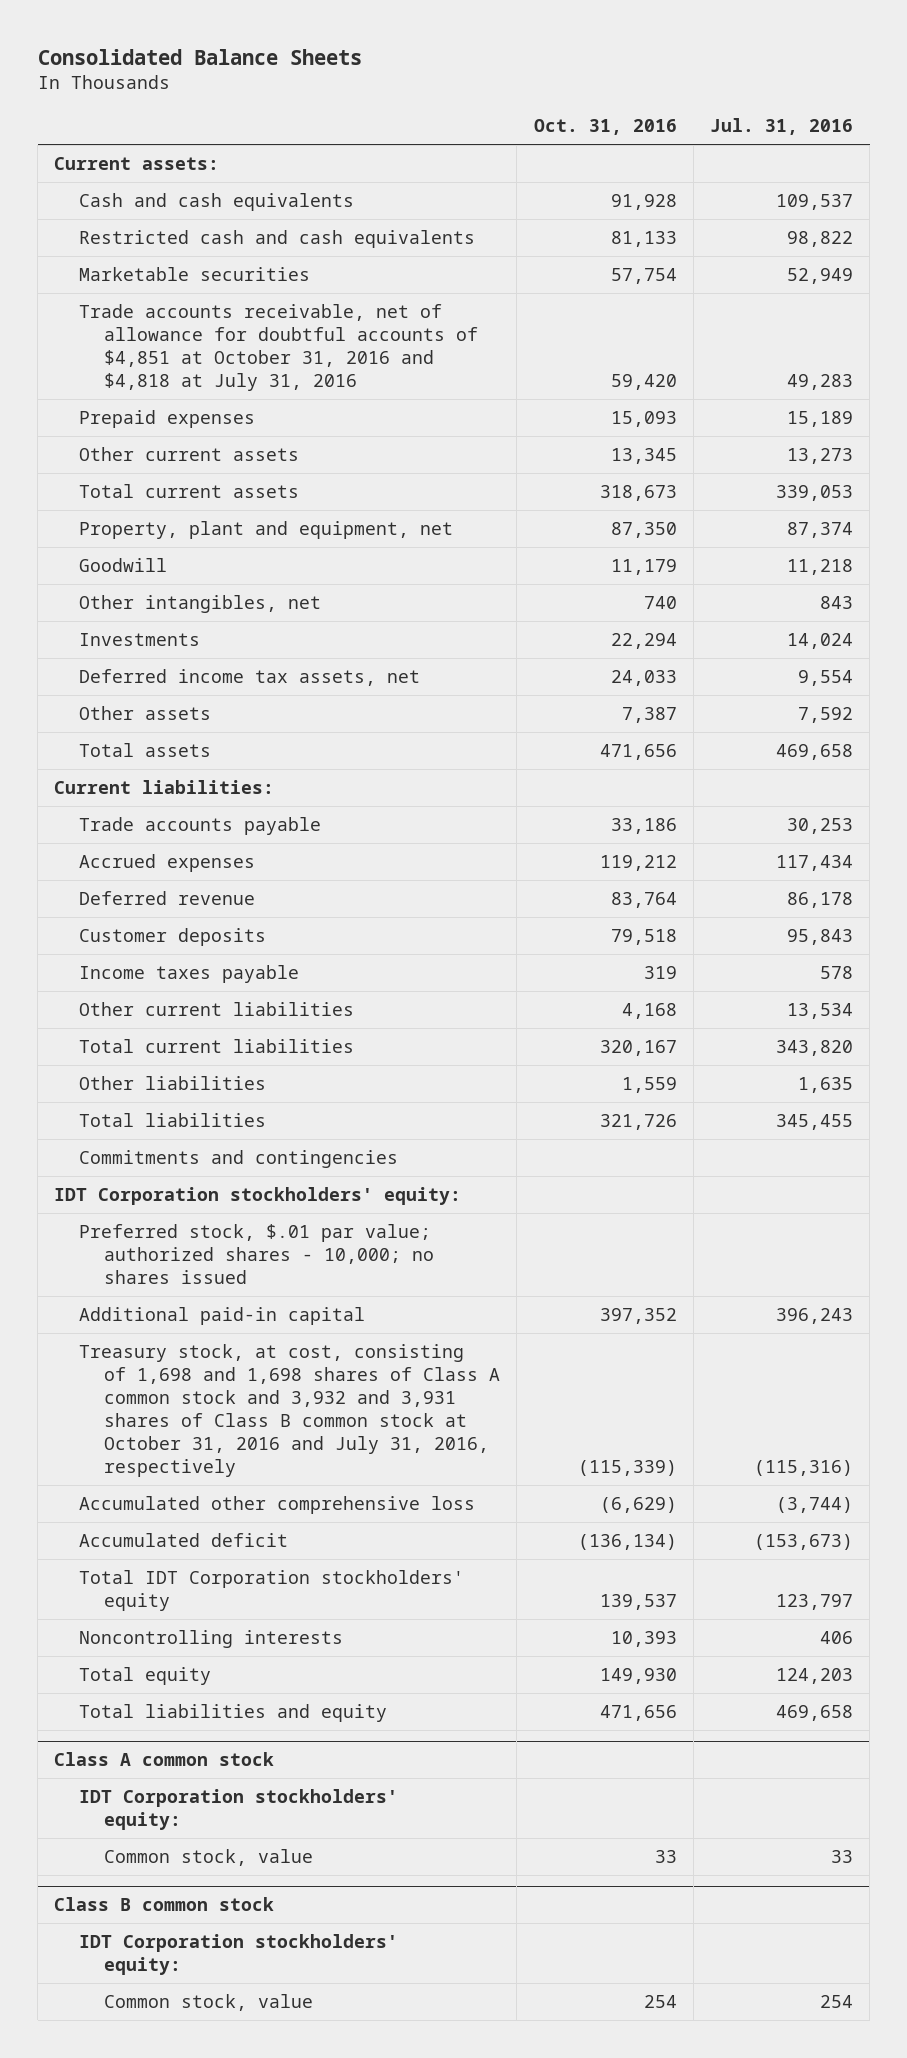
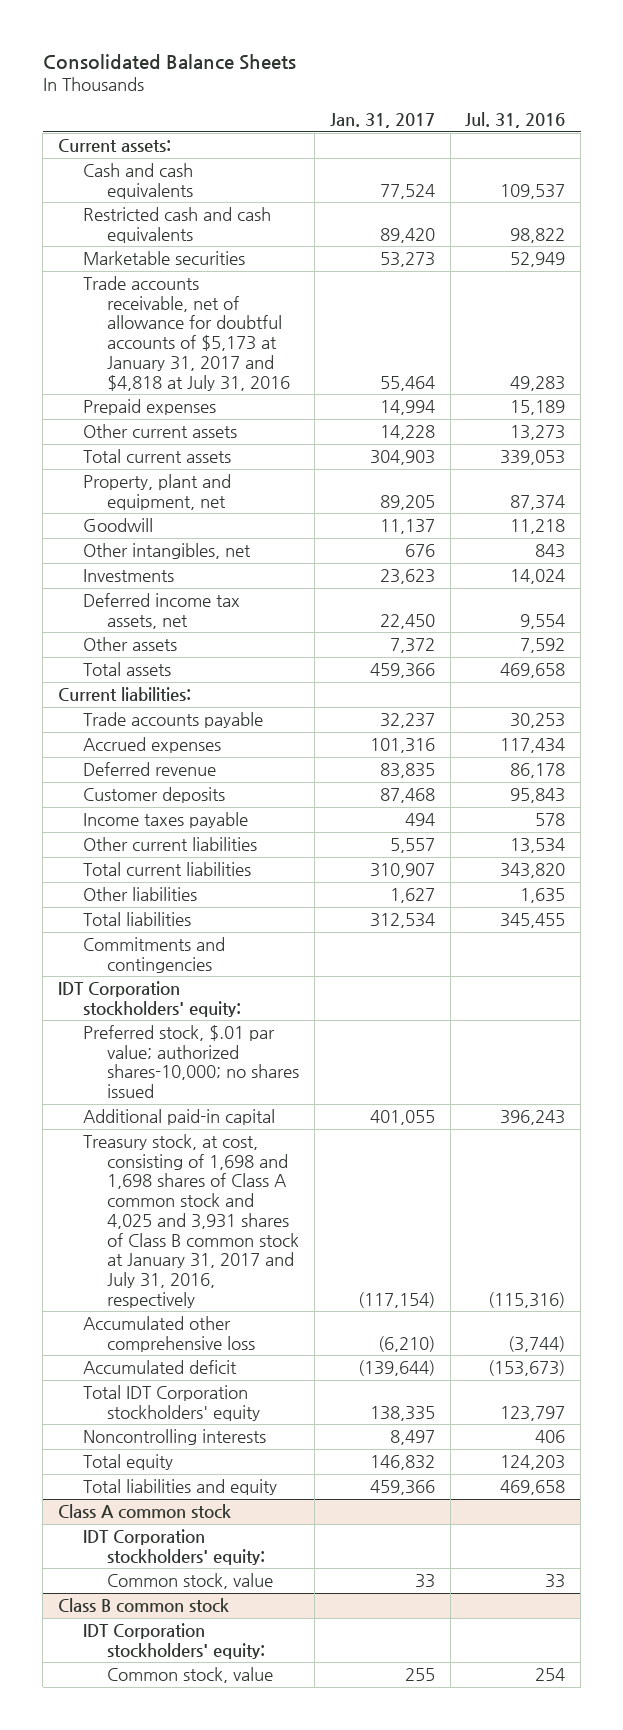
- | Oct. 31, 2016 | Jul. 31, 2016
+ | Jan. 31, 2017 | Jul. 31, 2016
- Trade accounts receivable, net of allowance for doubtful accounts of $4,851 at October 31, 2016 and $4,818 at July 31, 2016 | 59,420 | 49,283
+ Trade accounts receivable, net of allowance for doubtful accounts of $5,173 at January 31, 2017 and $4,818 at July 31, 2016 | 55,464 | 49,283
- Preferred stock, $.01 par value; authorized shares - 10,000; no shares issued
+ Preferred stock, $.01 par value; authorized shares-10,000; no shares issued
- Treasury stock, at cost, consisting of 1,698 and 1,698 shares of Class A common stock and 3,932 and 3,931 shares of Class B common stock at October 31, 2016 and July 31, 2016, respectively | (115,339) | (115,316)
+ Treasury stock, at cost, consisting of 1,698 and 1,698 shares of Class A common stock and 4,025 and 3,931 shares of Class B common stock at January 31, 2017 and July 31, 2016, respectively | (117,154) | (115,316)

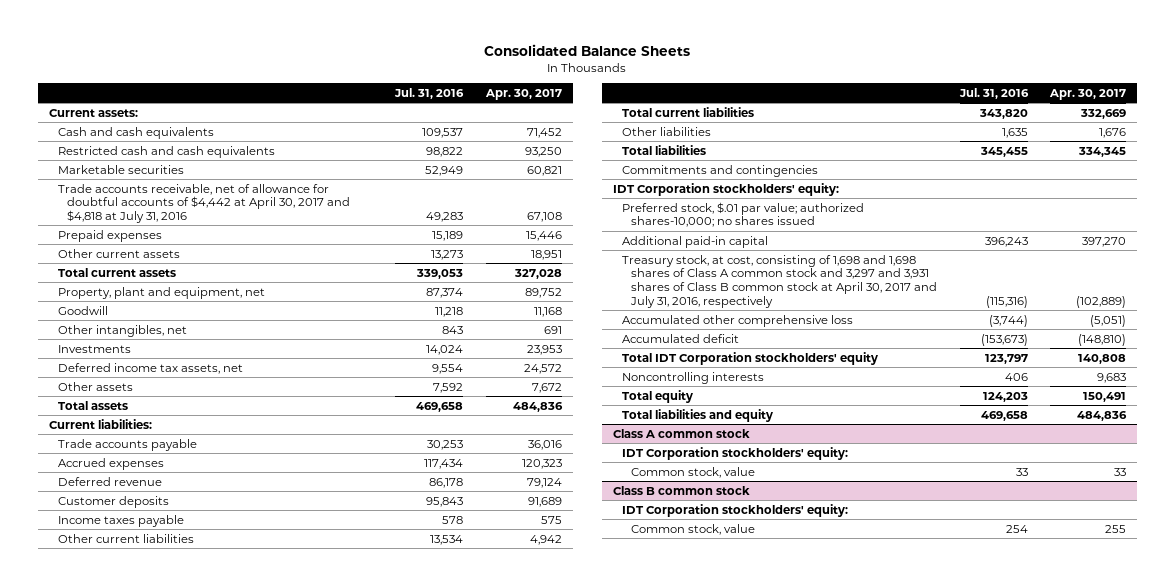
- | Jan. 31, 2017 | Jul. 31, 2016
+ | Jul. 31, 2016 | Apr. 30, 2017
- Trade accounts receivable, net of allowance for doubtful accounts of $5,173 at January 31, 2017 and $4,818 at July 31, 2016 | 55,464 | 49,283
+ Trade accounts receivable, net of allowance for doubtful accounts of $4,442 at April 30, 2017 and $4,818 at July 31, 2016 | 49,283 | 67,108
- Treasury stock, at cost, consisting of 1,698 and 1,698 shares of Class A common stock and 4,025 and 3,931 shares of Class B common stock at January 31, 2017 and July 31, 2016, respectively | (117,154) | (115,316)
+ Treasury stock, at cost, consisting of 1,698 and 1,698 shares of Class A common stock and 3,297 and 3,931 shares of Class B common stock at April 30, 2017 and July 31, 2016, respectively | (115,316) | (102,889)

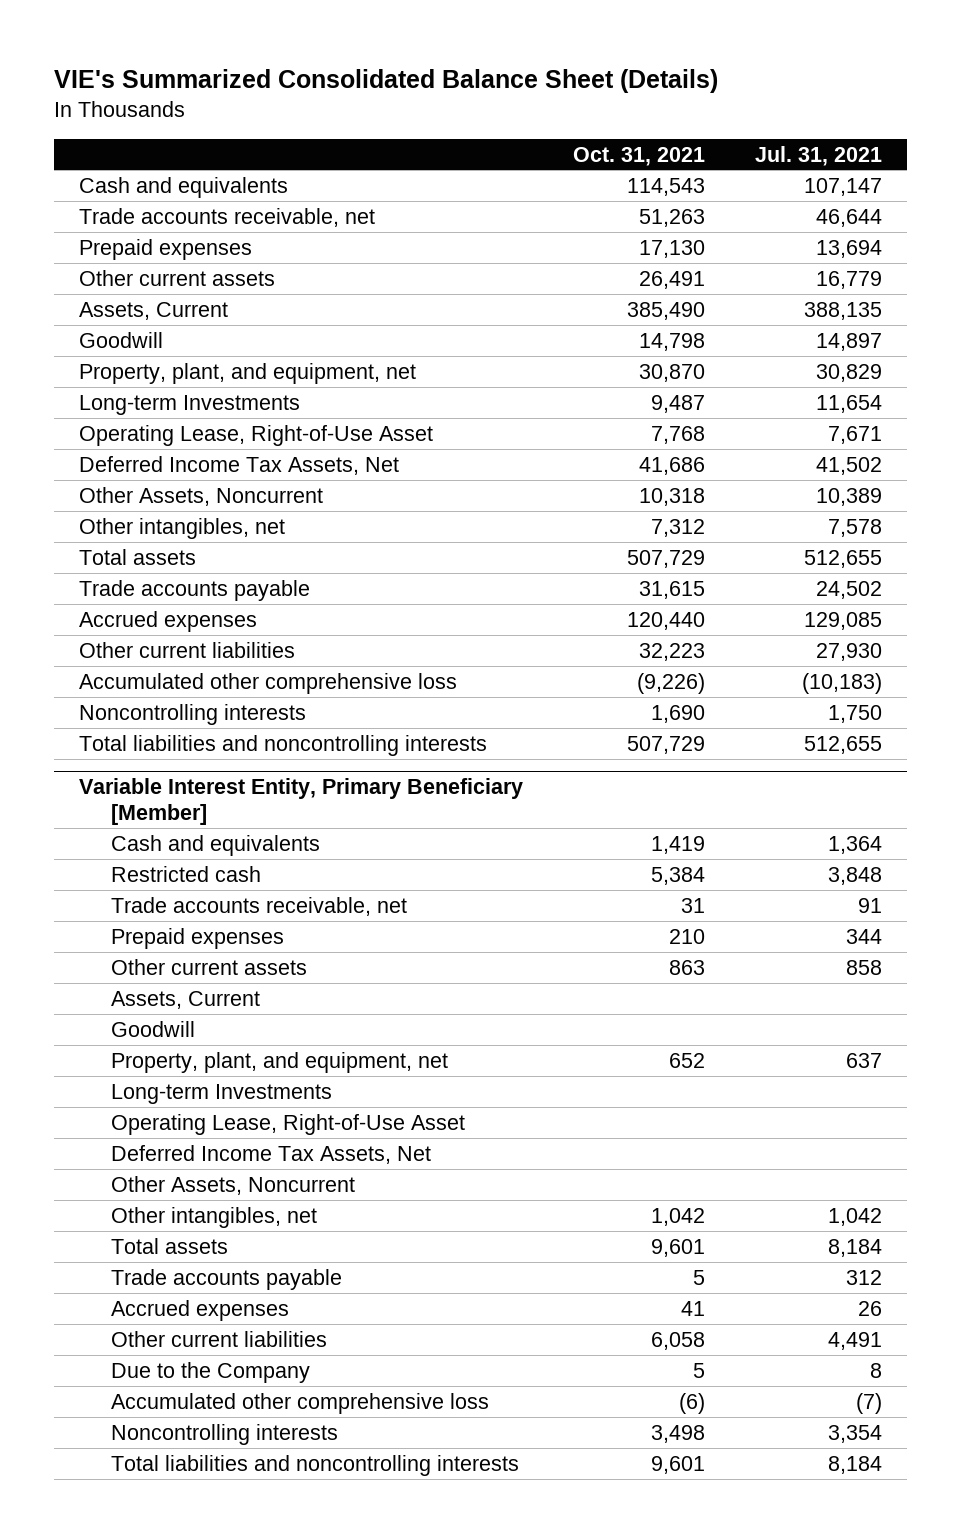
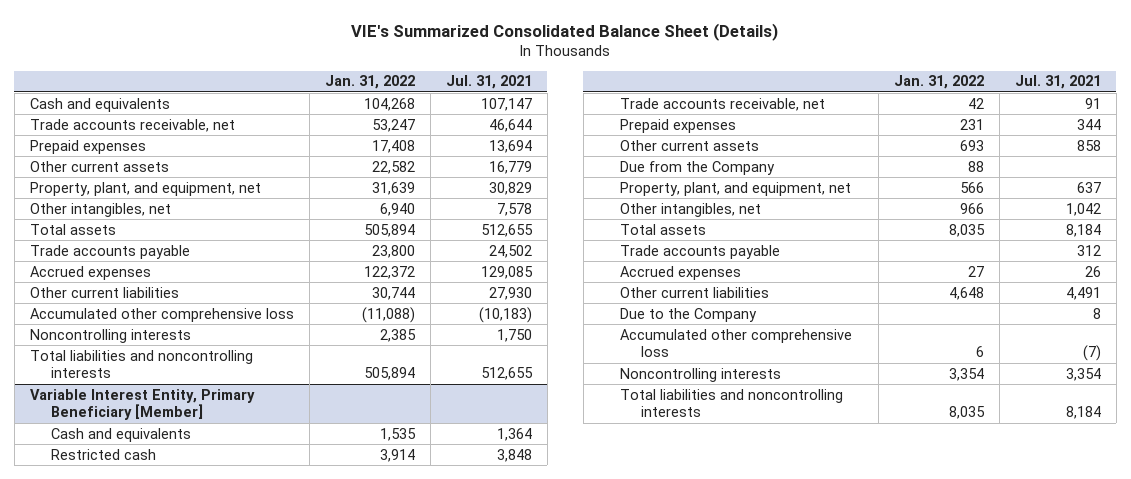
- | Oct. 31, 2021 | Jul. 31, 2021
+ | Jan. 31, 2022 | Jul. 31, 2021
- Assets, Current | 385,490 | 388,135
- Goodwill | 14,798 | 14,897
- Long-term Investments | 9,487 | 11,654
- Operating Lease, Right-of-Use Asset | 7,768 | 7,671
- Deferred Income Tax Assets, Net | 41,686 | 41,502
- Other Assets, Noncurrent | 10,318 | 10,389
@ Variable Interest Entity, Primary Beneficiary [Member]
- Assets, Current
- Goodwill
+ Due from the Company | 88 |
- Long-term Investments
- Operating Lease, Right-of-Use Asset
- Deferred Income Tax Assets, Net
- Other Assets, Noncurrent

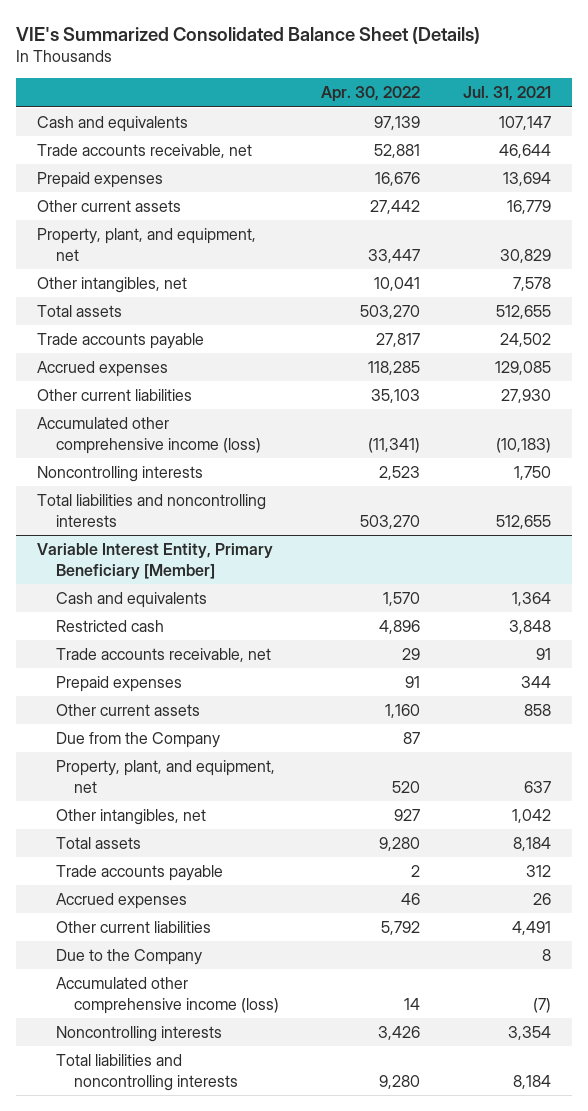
- | Jan. 31, 2022 | Jul. 31, 2021
+ | Apr. 30, 2022 | Jul. 31, 2021
- Accumulated other comprehensive loss | (11,088) | (10,183)
+ Accumulated other comprehensive income (loss) | (11,341) | (10,183)
@ Variable Interest Entity, Primary Beneficiary [Member]
- Accumulated other comprehensive loss | 6 | (7)
+ Accumulated other comprehensive income (loss) | 14 | (7)

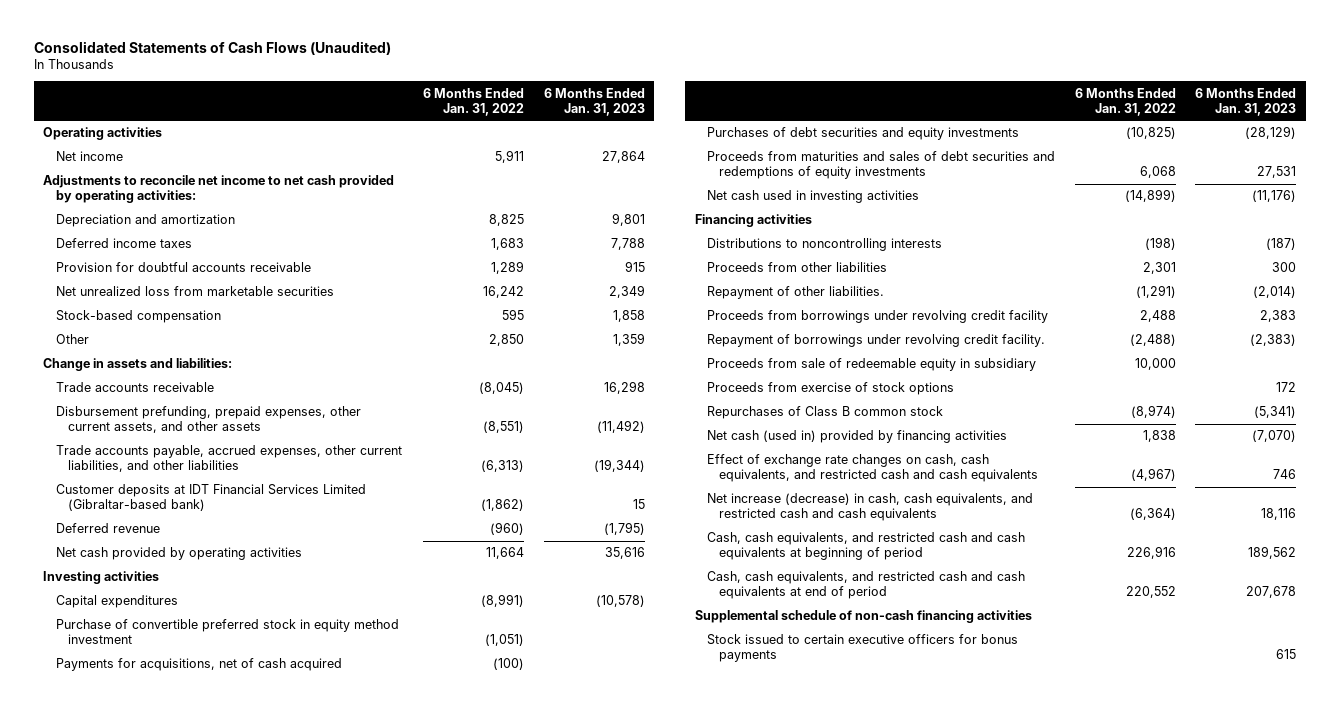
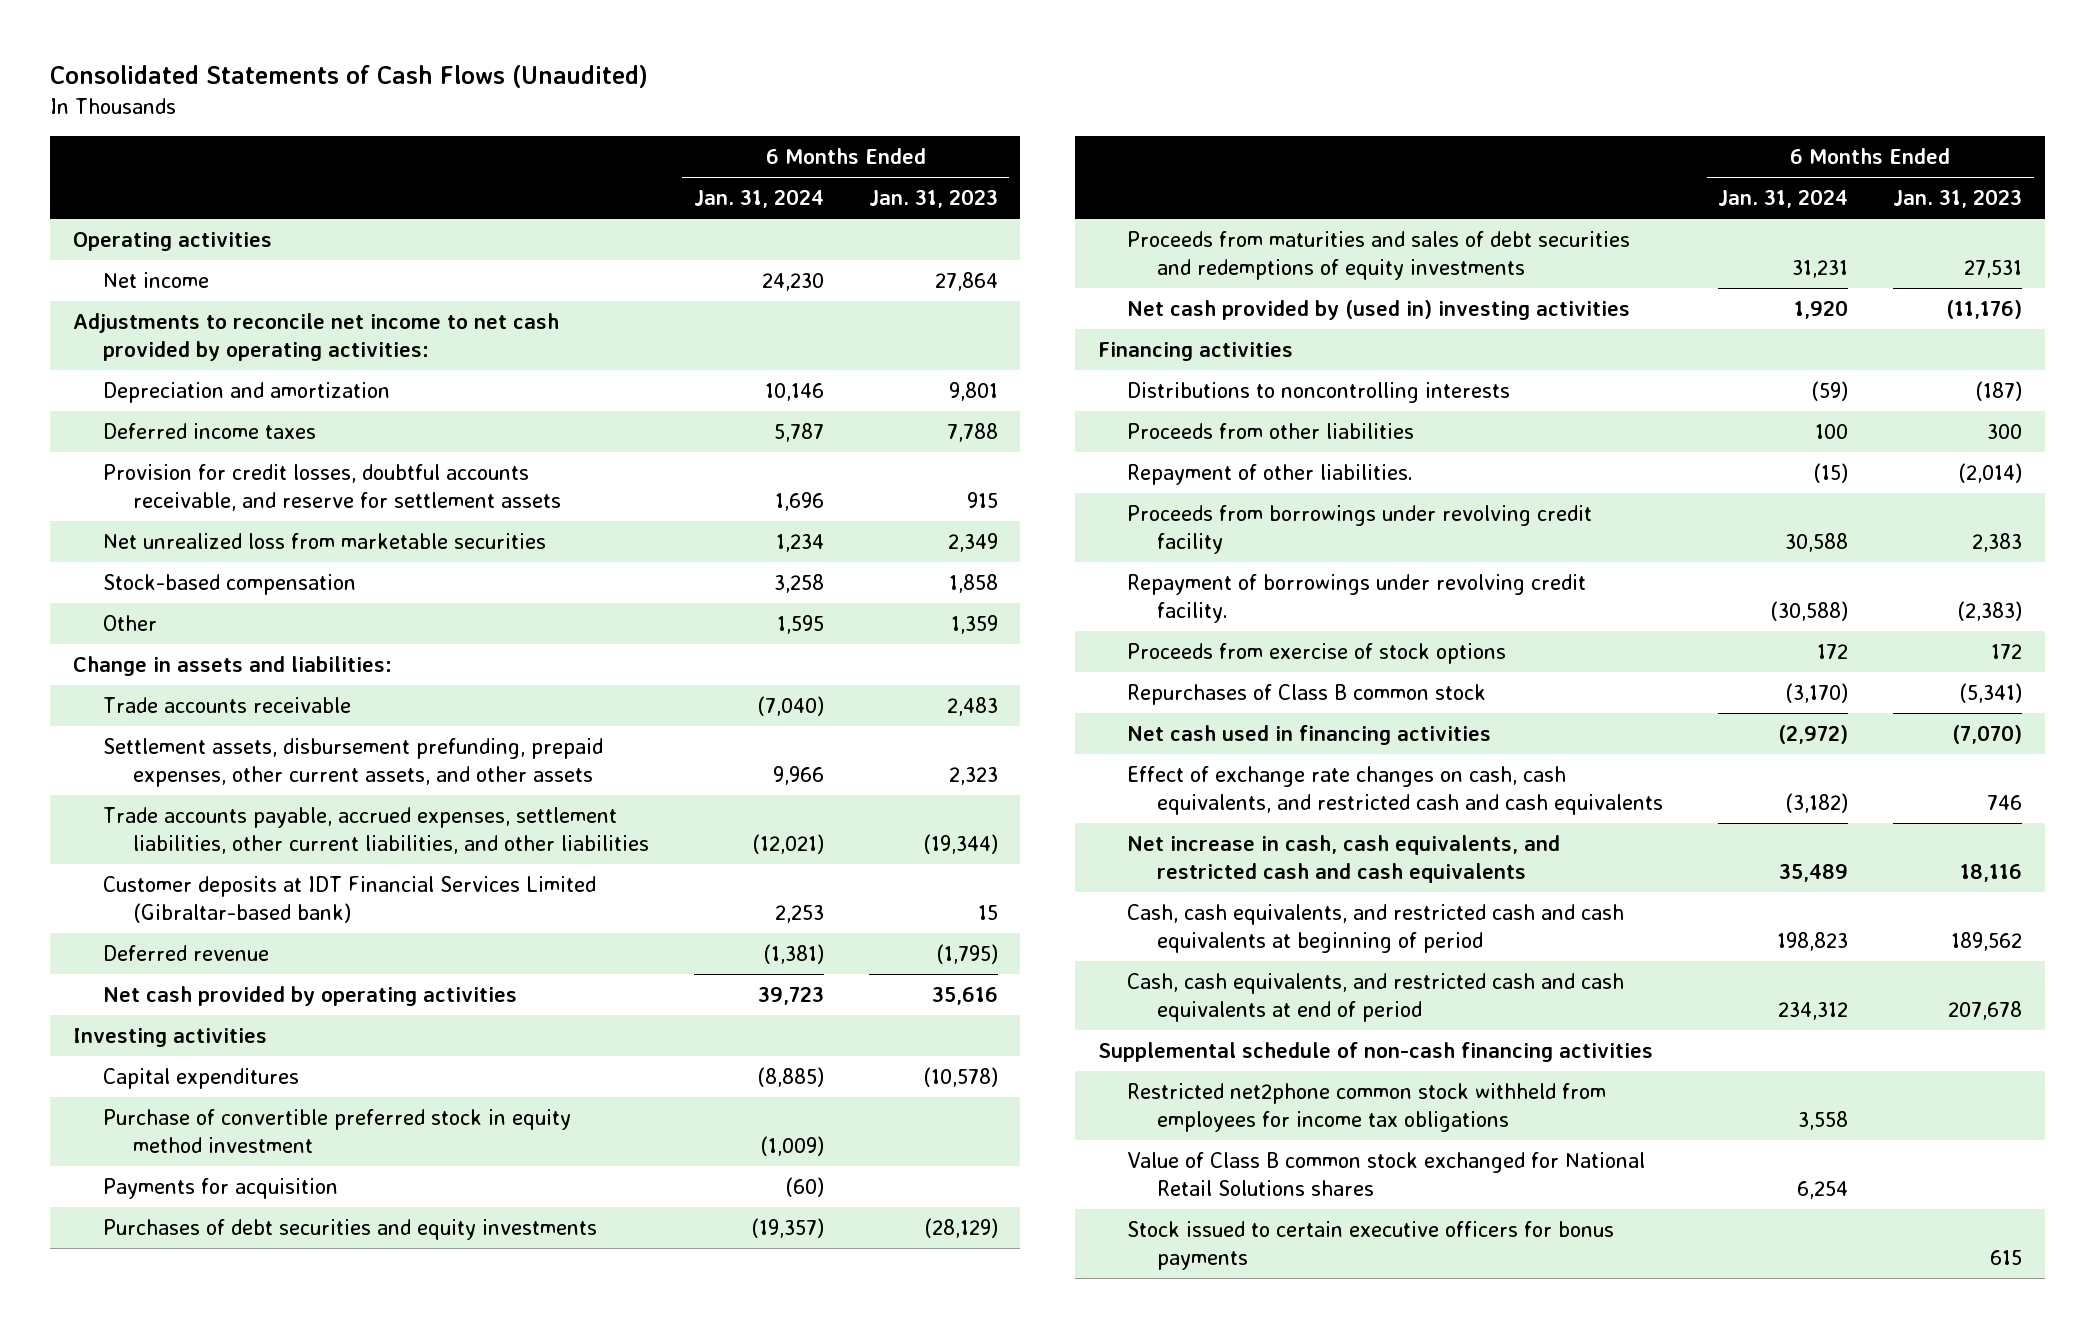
- | 6 Months Ended Jan. 31, 2022 | 6 Months Ended Jan. 31, 2023
+ | 6 Months Ended Jan. 31, 2024 | 6 Months Ended Jan. 31, 2023
- Provision for doubtful accounts receivable | 1,289 | 915
+ Provision for credit losses, doubtful accounts receivable, and reserve for settlement assets | 1,696 | 915
- Trade accounts receivable | (8,045) | 16,298
- Disbursement prefunding, prepaid expenses, other current assets, and other assets | (8,551) | (11,492)
- Trade accounts payable, accrued expenses, other current liabilities, and other liabilities | (6,313) | (19,344)
+ Trade accounts receivable | (7,040) | 2,483
+ Settlement assets, disbursement prefunding, prepaid expenses, other current assets, and other assets | 9,966 | 2,323
+ Trade accounts payable, accrued expenses, settlement liabilities, other current liabilities, and other liabilities | (12,021) | (19,344)
- Payments for acquisitions, net of cash acquired | (100) |
+ Payments for acquisition | (60) |
- Net cash used in investing activities | (14,899) | (11,176)
+ Net cash provided by (used in) investing activities | 1,920 | (11,176)
- Proceeds from sale of redeemable equity in subsidiary | 10,000 |
- Net cash (used in) provided by financing activities | 1,838 | (7,070)
+ Net cash used in financing activities | (2,972) | (7,070)
- Net increase (decrease) in cash, cash equivalents, and restricted cash and cash equivalents | (6,364) | 18,116
+ Net increase in cash, cash equivalents, and restricted cash and cash equivalents | 35,489 | 18,116
+ Restricted net2phone common stock withheld from employees for income tax obligations | 3,558 |
+ Value of Class B common stock exchanged for National Retail Solutions shares | 6,254 |

